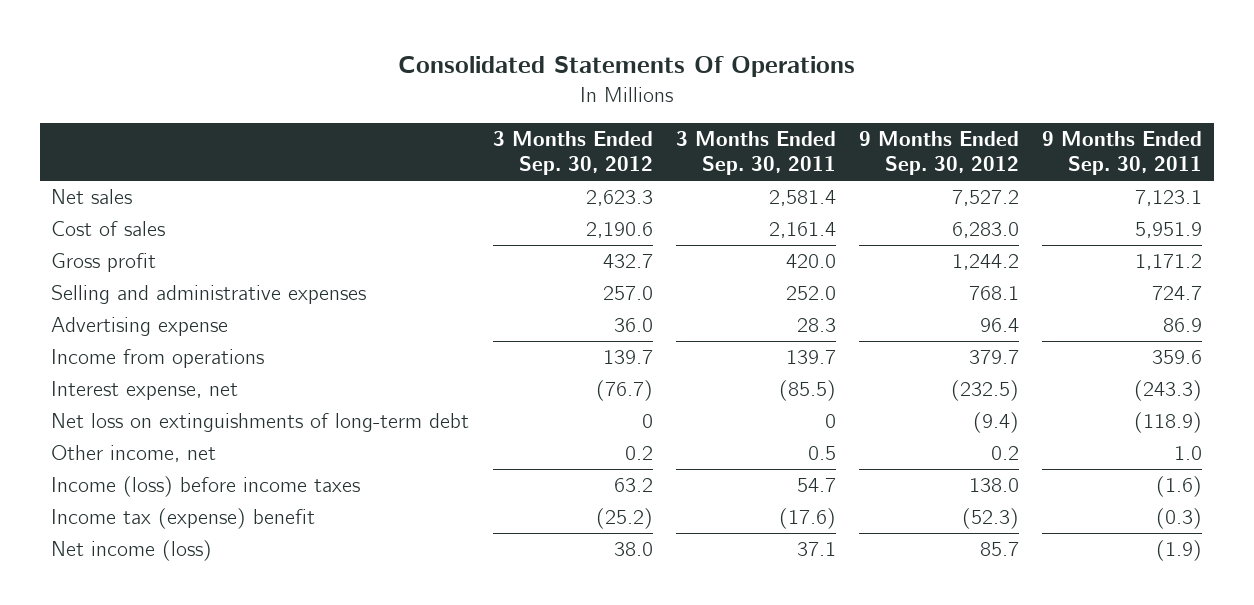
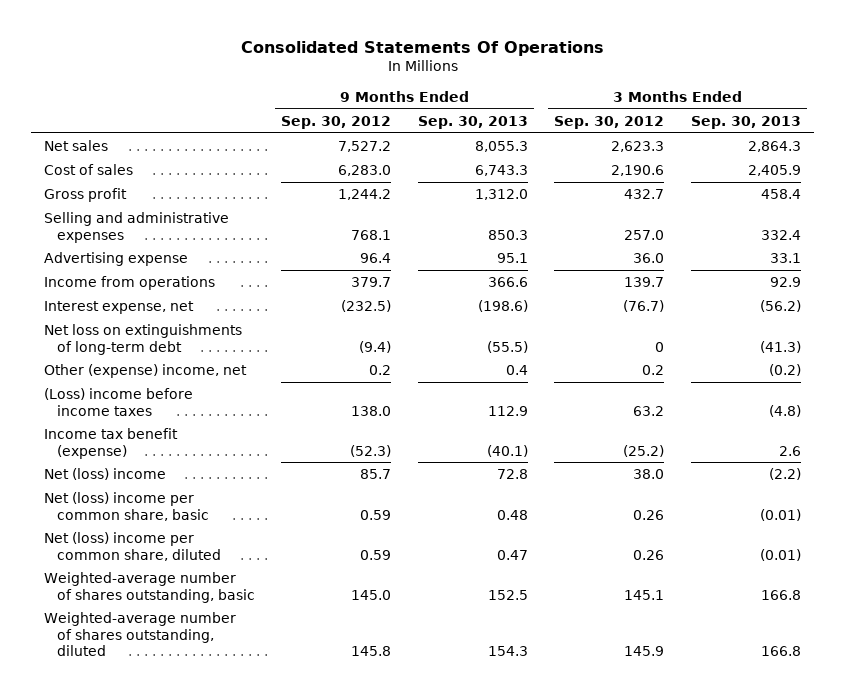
- | 3 Months Ended Sep. 30, 2012 | 3 Months Ended Sep. 30, 2011 | 9 Months Ended Sep. 30, 2012 | 9 Months Ended Sep. 30, 2011
+ | 9 Months Ended Sep. 30, 2012 | 9 Months Ended Sep. 30, 2013 | 3 Months Ended Sep. 30, 2012 | 3 Months Ended Sep. 30, 2013
- Other income, net | 0.2 | 0.5 | 0.2 | 1.0
- Income (loss) before income taxes | 63.2 | 54.7 | 138.0 | (1.6)
- Income tax (expense) benefit | (25.2) | (17.6) | (52.3) | (0.3)
- Net income (loss) | 38.0 | 37.1 | 85.7 | (1.9)
+ Other (expense) income, net | 0.2 | 0.4 | 0.2 | (0.2)
+ (Loss) income before income taxes | 138.0 | 112.9 | 63.2 | (4.8)
+ Income tax benefit (expense) | (52.3) | (40.1) | (25.2) | 2.6
+ Net (loss) income | 85.7 | 72.8 | 38.0 | (2.2)
+ Net (loss) income per common share, basic | 0.59 | 0.48 | 0.26 | (0.01)
+ Net (loss) income per common share, diluted | 0.59 | 0.47 | 0.26 | (0.01)
+ Weighted-average number of shares outstanding, basic | 145.0 | 152.5 | 145.1 | 166.8
+ Weighted-average number of shares outstanding, diluted | 145.8 | 154.3 | 145.9 | 166.8

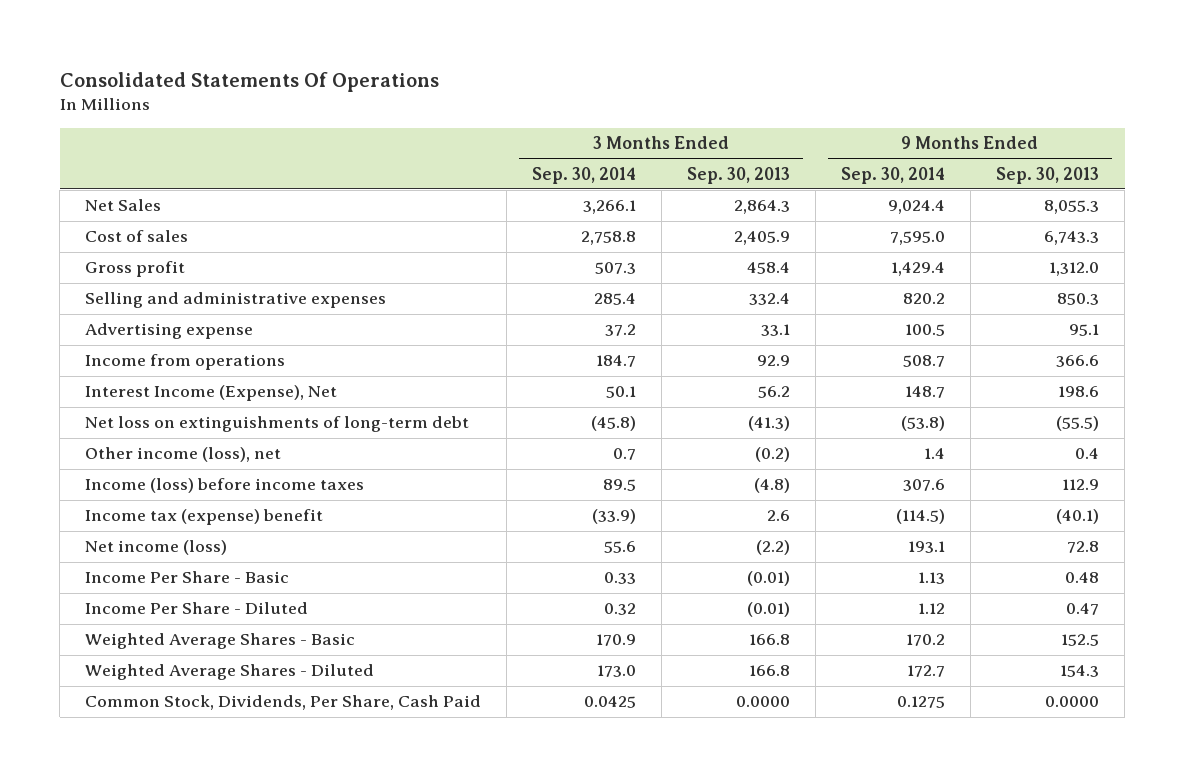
- | 9 Months Ended Sep. 30, 2012 | 9 Months Ended Sep. 30, 2013 | 3 Months Ended Sep. 30, 2012 | 3 Months Ended Sep. 30, 2013
+ | 3 Months Ended Sep. 30, 2014 | 3 Months Ended Sep. 30, 2013 | 9 Months Ended Sep. 30, 2014 | 9 Months Ended Sep. 30, 2013
- Net sales | 7,527.2 | 8,055.3 | 2,623.3 | 2,864.3
+ Net Sales | 3,266.1 | 2,864.3 | 9,024.4 | 8,055.3
- Interest expense, net | (232.5) | (198.6) | (76.7) | (56.2)
+ Interest Income (Expense), Net | 50.1 | 56.2 | 148.7 | 198.6
- Other (expense) income, net | 0.2 | 0.4 | 0.2 | (0.2)
- (Loss) income before income taxes | 138.0 | 112.9 | 63.2 | (4.8)
- Income tax benefit (expense) | (52.3) | (40.1) | (25.2) | 2.6
- Net (loss) income | 85.7 | 72.8 | 38.0 | (2.2)
- Net (loss) income per common share, basic | 0.59 | 0.48 | 0.26 | (0.01)
- Net (loss) income per common share, diluted | 0.59 | 0.47 | 0.26 | (0.01)
- Weighted-average number of shares outstanding, basic | 145.0 | 152.5 | 145.1 | 166.8
- Weighted-average number of shares outstanding, diluted | 145.8 | 154.3 | 145.9 | 166.8
+ Other income (loss), net | 0.7 | (0.2) | 1.4 | 0.4
+ Income (loss) before income taxes | 89.5 | (4.8) | 307.6 | 112.9
+ Income tax (expense) benefit | (33.9) | 2.6 | (114.5) | (40.1)
+ Net income (loss) | 55.6 | (2.2) | 193.1 | 72.8
+ Income Per Share - Basic | 0.33 | (0.01) | 1.13 | 0.48
+ Income Per Share - Diluted | 0.32 | (0.01) | 1.12 | 0.47
+ Weighted Average Shares - Basic | 170.9 | 166.8 | 170.2 | 152.5
+ Weighted Average Shares - Diluted | 173.0 | 166.8 | 172.7 | 154.3
+ Common Stock, Dividends, Per Share, Cash Paid | 0.0425 | 0.0000 | 0.1275 | 0.0000

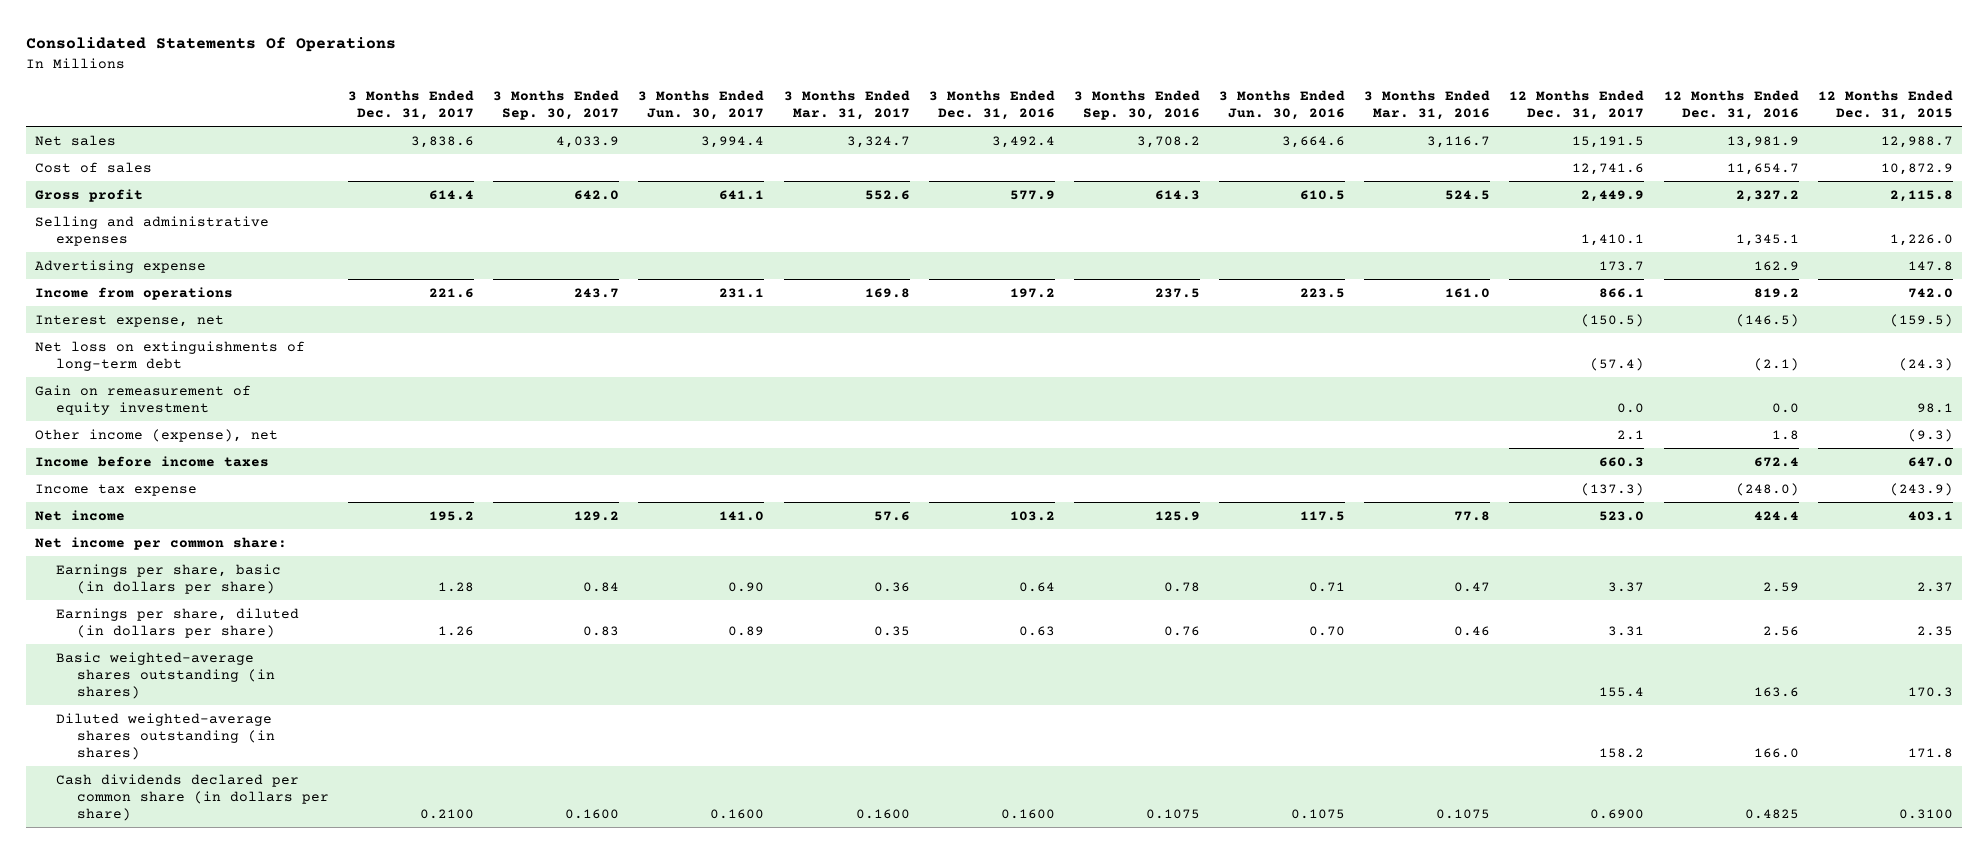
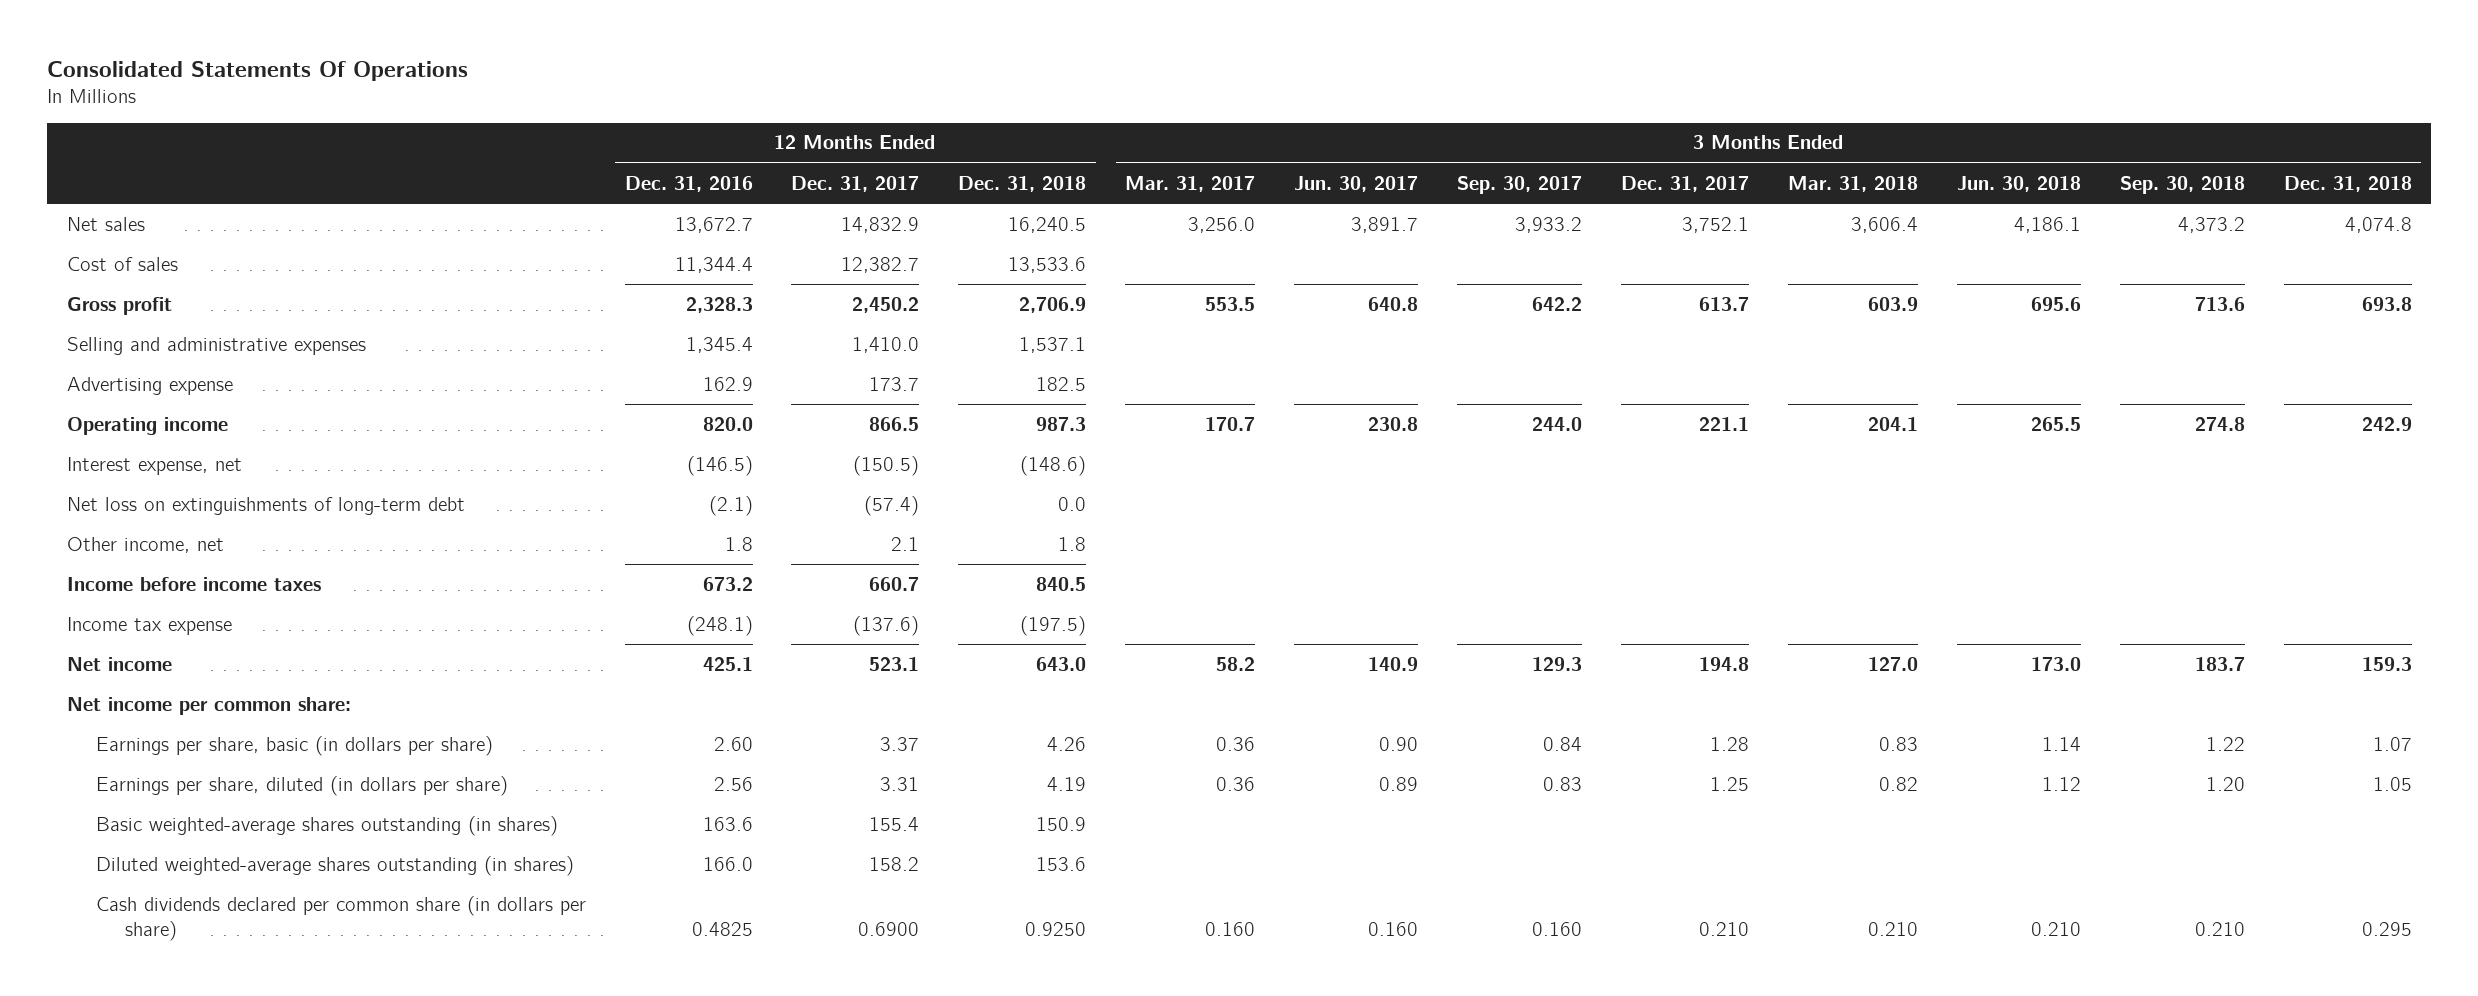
- | 3 Months Ended Dec. 31, 2017 | 3 Months Ended Sep. 30, 2017 | 3 Months Ended Jun. 30, 2017 | 3 Months Ended Mar. 31, 2017 | 3 Months Ended Dec. 31, 2016 | 3 Months Ended Sep. 30, 2016 | 3 Months Ended Jun. 30, 2016 | 3 Months Ended Mar. 31, 2016 | 12 Months Ended Dec. 31, 2017 | 12 Months Ended Dec. 31, 2016 | 12 Months Ended Dec. 31, 2015
+ | 12 Months Ended Dec. 31, 2016 | 12 Months Ended Dec. 31, 2017 | 12 Months Ended Dec. 31, 2018 | 3 Months Ended Mar. 31, 2017 | 3 Months Ended Jun. 30, 2017 | 3 Months Ended Sep. 30, 2017 | 3 Months Ended Dec. 31, 2017 | 3 Months Ended Mar. 31, 2018 | 3 Months Ended Jun. 30, 2018 | 3 Months Ended Sep. 30, 2018 | 3 Months Ended Dec. 31, 2018
- Net sales | 3,838.6 | 4,033.9 | 3,994.4 | 3,324.7 | 3,492.4 | 3,708.2 | 3,664.6 | 3,116.7 | 15,191.5 | 13,981.9 | 12,988.7
- Cost of sales | | | | | | | | | 12,741.6 | 11,654.7 | 10,872.9
- Gross profit | 614.4 | 642.0 | 641.1 | 552.6 | 577.9 | 614.3 | 610.5 | 524.5 | 2,449.9 | 2,327.2 | 2,115.8
- Selling and administrative expenses | | | | | | | | | 1,410.1 | 1,345.1 | 1,226.0
+ Net sales | 13,672.7 | 14,832.9 | 16,240.5 | 3,256.0 | 3,891.7 | 3,933.2 | 3,752.1 | 3,606.4 | 4,186.1 | 4,373.2 | 4,074.8
+ Cost of sales | 11,344.4 | 12,382.7 | 13,533.6 | | | | | | | |
+ Gross profit | 2,328.3 | 2,450.2 | 2,706.9 | 553.5 | 640.8 | 642.2 | 613.7 | 603.9 | 695.6 | 713.6 | 693.8
+ Selling and administrative expenses | 1,345.4 | 1,410.0 | 1,537.1 | | | | | | | |
- Income from operations | 221.6 | 243.7 | 231.1 | 169.8 | 197.2 | 237.5 | 223.5 | 161.0 | 866.1 | 819.2 | 742.0
+ Operating income | 820.0 | 866.5 | 987.3 | 170.7 | 230.8 | 244.0 | 221.1 | 204.1 | 265.5 | 274.8 | 242.9
- Gain on remeasurement of equity investment | | | | | | | | | 0.0 | 0.0 | 98.1
- Other income (expense), net | | | | | | | | | 2.1 | 1.8 | (9.3)
- Income before income taxes | | | | | | | | | 660.3 | 672.4 | 647.0
- Income tax expense | | | | | | | | | (137.3) | (248.0) | (243.9)
- Net income | 195.2 | 129.2 | 141.0 | 57.6 | 103.2 | 125.9 | 117.5 | 77.8 | 523.0 | 424.4 | 403.1
+ Other income, net | 1.8 | 2.1 | 1.8 | | | | | | | |
+ Income before income taxes | 673.2 | 660.7 | 840.5 | | | | | | | |
+ Income tax expense | (248.1) | (137.6) | (197.5) | | | | | | | |
+ Net income | 425.1 | 523.1 | 643.0 | 58.2 | 140.9 | 129.3 | 194.8 | 127.0 | 173.0 | 183.7 | 159.3
- Earnings per share, basic (in dollars per share) | 1.28 | 0.84 | 0.90 | 0.36 | 0.64 | 0.78 | 0.71 | 0.47 | 3.37 | 2.59 | 2.37
- Earnings per share, diluted (in dollars per share) | 1.26 | 0.83 | 0.89 | 0.35 | 0.63 | 0.76 | 0.70 | 0.46 | 3.31 | 2.56 | 2.35
+ Earnings per share, basic (in dollars per share) | 2.60 | 3.37 | 4.26 | 0.36 | 0.90 | 0.84 | 1.28 | 0.83 | 1.14 | 1.22 | 1.07
+ Earnings per share, diluted (in dollars per share) | 2.56 | 3.31 | 4.19 | 0.36 | 0.89 | 0.83 | 1.25 | 0.82 | 1.12 | 1.20 | 1.05
- Cash dividends declared per common share (in dollars per share) | 0.2100 | 0.1600 | 0.1600 | 0.1600 | 0.1600 | 0.1075 | 0.1075 | 0.1075 | 0.6900 | 0.4825 | 0.3100
+ Cash dividends declared per common share (in dollars per share) | 0.4825 | 0.6900 | 0.9250 | 0.160 | 0.160 | 0.160 | 0.210 | 0.210 | 0.210 | 0.210 | 0.295

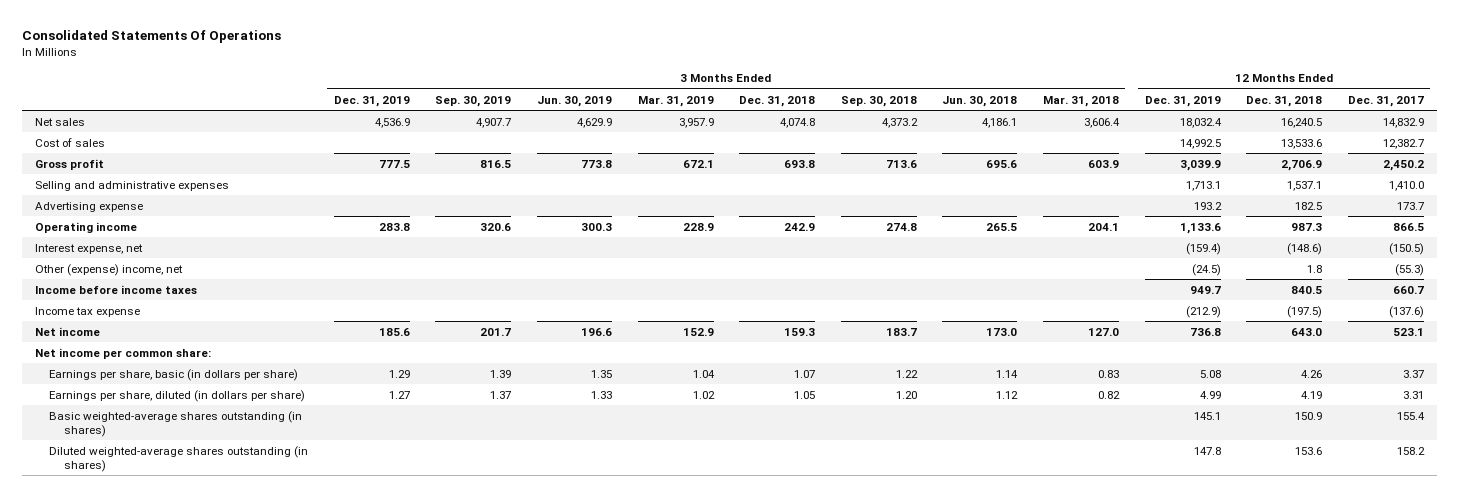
- | 12 Months Ended Dec. 31, 2016 | 12 Months Ended Dec. 31, 2017 | 12 Months Ended Dec. 31, 2018 | 3 Months Ended Mar. 31, 2017 | 3 Months Ended Jun. 30, 2017 | 3 Months Ended Sep. 30, 2017 | 3 Months Ended Dec. 31, 2017 | 3 Months Ended Mar. 31, 2018 | 3 Months Ended Jun. 30, 2018 | 3 Months Ended Sep. 30, 2018 | 3 Months Ended Dec. 31, 2018
+ | 3 Months Ended Dec. 31, 2019 | 3 Months Ended Sep. 30, 2019 | 3 Months Ended Jun. 30, 2019 | 3 Months Ended Mar. 31, 2019 | 3 Months Ended Dec. 31, 2018 | 3 Months Ended Sep. 30, 2018 | 3 Months Ended Jun. 30, 2018 | 3 Months Ended Mar. 31, 2018 | 12 Months Ended Dec. 31, 2019 | 12 Months Ended Dec. 31, 2018 | 12 Months Ended Dec. 31, 2017
- Net loss on extinguishments of long-term debt | (2.1) | (57.4) | 0.0 | | | | | | | |
- Other income, net | 1.8 | 2.1 | 1.8 | | | | | | | |
+ Other (expense) income, net | | | | | | | | | (24.5) | 1.8 | (55.3)
- Cash dividends declared per common share (in dollars per share) | 0.4825 | 0.6900 | 0.9250 | 0.160 | 0.160 | 0.160 | 0.210 | 0.210 | 0.210 | 0.210 | 0.295

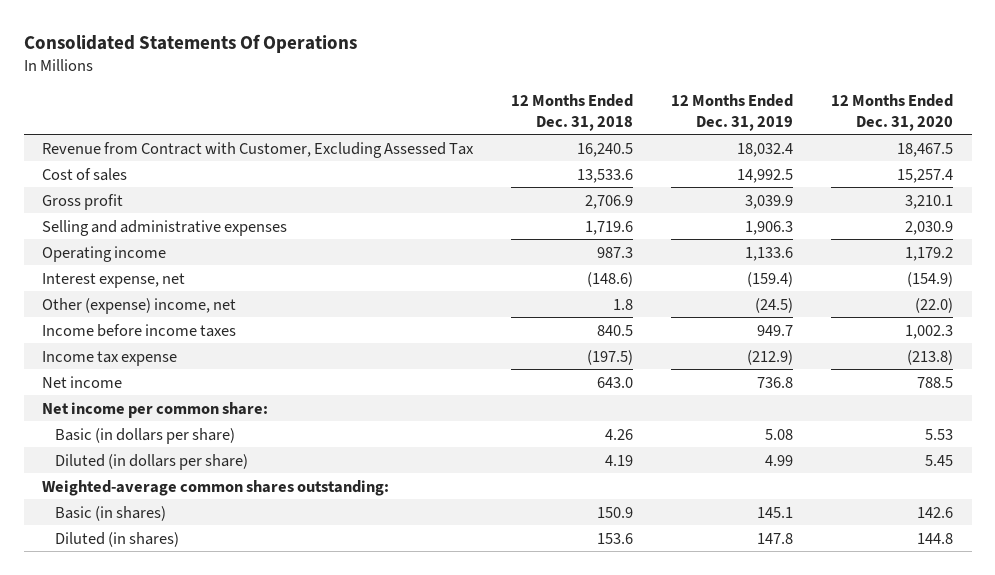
- | 3 Months Ended Dec. 31, 2019 | 3 Months Ended Sep. 30, 2019 | 3 Months Ended Jun. 30, 2019 | 3 Months Ended Mar. 31, 2019 | 3 Months Ended Dec. 31, 2018 | 3 Months Ended Sep. 30, 2018 | 3 Months Ended Jun. 30, 2018 | 3 Months Ended Mar. 31, 2018 | 12 Months Ended Dec. 31, 2019 | 12 Months Ended Dec. 31, 2018 | 12 Months Ended Dec. 31, 2017
+ | 12 Months Ended Dec. 31, 2018 | 12 Months Ended Dec. 31, 2019 | 12 Months Ended Dec. 31, 2020
- Net sales | 4,536.9 | 4,907.7 | 4,629.9 | 3,957.9 | 4,074.8 | 4,373.2 | 4,186.1 | 3,606.4 | 18,032.4 | 16,240.5 | 14,832.9
+ Revenue from Contract with Customer, Excluding Assessed Tax | 16,240.5 | 18,032.4 | 18,467.5
- Selling and administrative expenses | | | | | | | | | 1,713.1 | 1,537.1 | 1,410.0
- Advertising expense | | | | | | | | | 193.2 | 182.5 | 173.7
+ Selling and administrative expenses | 1,719.6 | 1,906.3 | 2,030.9
- Earnings per share, basic (in dollars per share) | 1.29 | 1.39 | 1.35 | 1.04 | 1.07 | 1.22 | 1.14 | 0.83 | 5.08 | 4.26 | 3.37
- Earnings per share, diluted (in dollars per share) | 1.27 | 1.37 | 1.33 | 1.02 | 1.05 | 1.20 | 1.12 | 0.82 | 4.99 | 4.19 | 3.31
- Basic weighted-average shares outstanding (in shares) | | | | | | | | | 145.1 | 150.9 | 155.4
- Diluted weighted-average shares outstanding (in shares) | | | | | | | | | 147.8 | 153.6 | 158.2
+ Basic (in dollars per share) | 4.26 | 5.08 | 5.53
+ Diluted (in dollars per share) | 4.19 | 4.99 | 5.45
+ Weighted-average common shares outstanding:
+ Basic (in shares) | 150.9 | 145.1 | 142.6
+ Diluted (in shares) | 153.6 | 147.8 | 144.8

